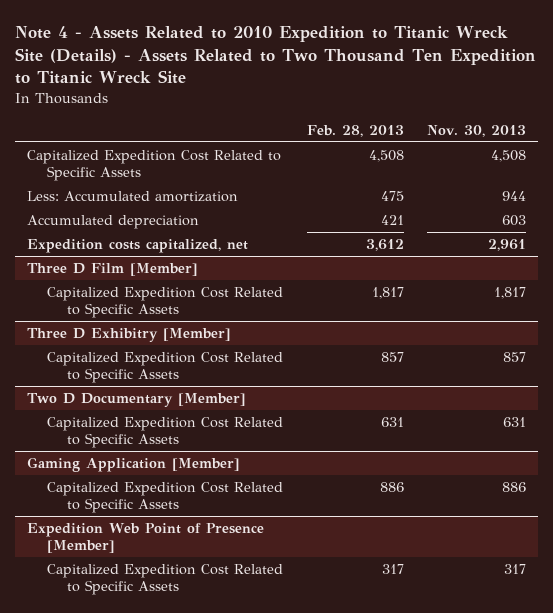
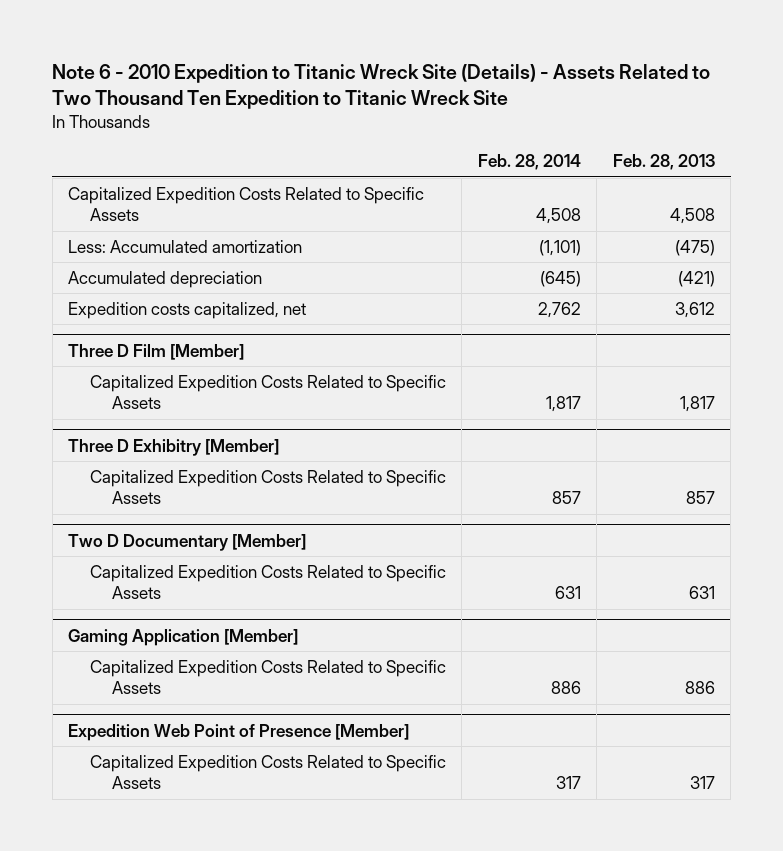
- Note 4 - Assets Related to 2010 Expedition to Titanic Wreck Site (Details) - Assets Related to Two Thousand Ten Expedition to Titanic Wreck Site
+ Note 6 - 2010 Expedition to Titanic Wreck Site (Details) - Assets Related to Two Thousand Ten Expedition to Titanic Wreck Site
- | Feb. 28, 2013 | Nov. 30, 2013
+ | Feb. 28, 2014 | Feb. 28, 2013
- Capitalized Expedition Cost Related to Specific Assets | 4,508 | 4,508
- Less: Accumulated amortization | 475 | 944
- Accumulated depreciation | 421 | 603
+ Capitalized Expedition Costs Related to Specific Assets | 4,508 | 4,508
+ Less: Accumulated amortization | (1,101) | (475)
+ Accumulated depreciation | (645) | (421)
@ Three D Film [Member]
- Capitalized Expedition Cost Related to Specific Assets | 1,817 | 1,817
+ Capitalized Expedition Costs Related to Specific Assets | 1,817 | 1,817
@ Three D Exhibitry [Member]
- Capitalized Expedition Cost Related to Specific Assets | 857 | 857
+ Capitalized Expedition Costs Related to Specific Assets | 857 | 857
@ Two D Documentary [Member]
- Capitalized Expedition Cost Related to Specific Assets | 631 | 631
+ Capitalized Expedition Costs Related to Specific Assets | 631 | 631
@ Gaming Application [Member]
- Capitalized Expedition Cost Related to Specific Assets | 886 | 886
+ Capitalized Expedition Costs Related to Specific Assets | 886 | 886
@ Expedition Web Point of Presence [Member]
- Capitalized Expedition Cost Related to Specific Assets | 317 | 317
+ Capitalized Expedition Costs Related to Specific Assets | 317 | 317

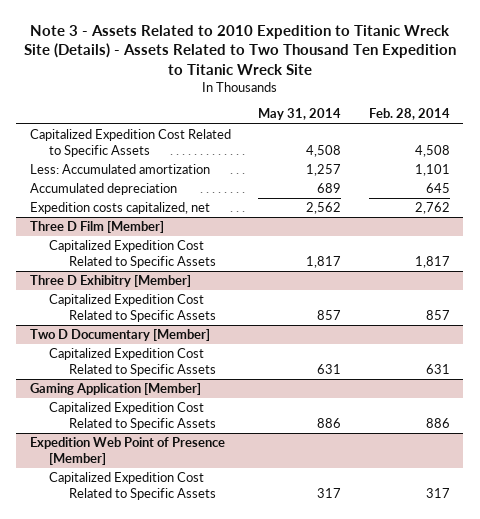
- Note 6 - 2010 Expedition to Titanic Wreck Site (Details) - Assets Related to Two Thousand Ten Expedition to Titanic Wreck Site
+ Note 3 - Assets Related to 2010 Expedition to Titanic Wreck Site (Details) - Assets Related to Two Thousand Ten Expedition to Titanic Wreck Site
- | Feb. 28, 2014 | Feb. 28, 2013
+ | May 31, 2014 | Feb. 28, 2014
- Capitalized Expedition Costs Related to Specific Assets | 4,508 | 4,508
- Less: Accumulated amortization | (1,101) | (475)
- Accumulated depreciation | (645) | (421)
+ Capitalized Expedition Cost Related to Specific Assets | 4,508 | 4,508
+ Less: Accumulated amortization | 1,257 | 1,101
+ Accumulated depreciation | 689 | 645
@ Three D Film [Member]
- Capitalized Expedition Costs Related to Specific Assets | 1,817 | 1,817
+ Capitalized Expedition Cost Related to Specific Assets | 1,817 | 1,817
@ Three D Exhibitry [Member]
- Capitalized Expedition Costs Related to Specific Assets | 857 | 857
+ Capitalized Expedition Cost Related to Specific Assets | 857 | 857
@ Two D Documentary [Member]
- Capitalized Expedition Costs Related to Specific Assets | 631 | 631
+ Capitalized Expedition Cost Related to Specific Assets | 631 | 631
@ Gaming Application [Member]
- Capitalized Expedition Costs Related to Specific Assets | 886 | 886
+ Capitalized Expedition Cost Related to Specific Assets | 886 | 886
@ Expedition Web Point of Presence [Member]
- Capitalized Expedition Costs Related to Specific Assets | 317 | 317
+ Capitalized Expedition Cost Related to Specific Assets | 317 | 317

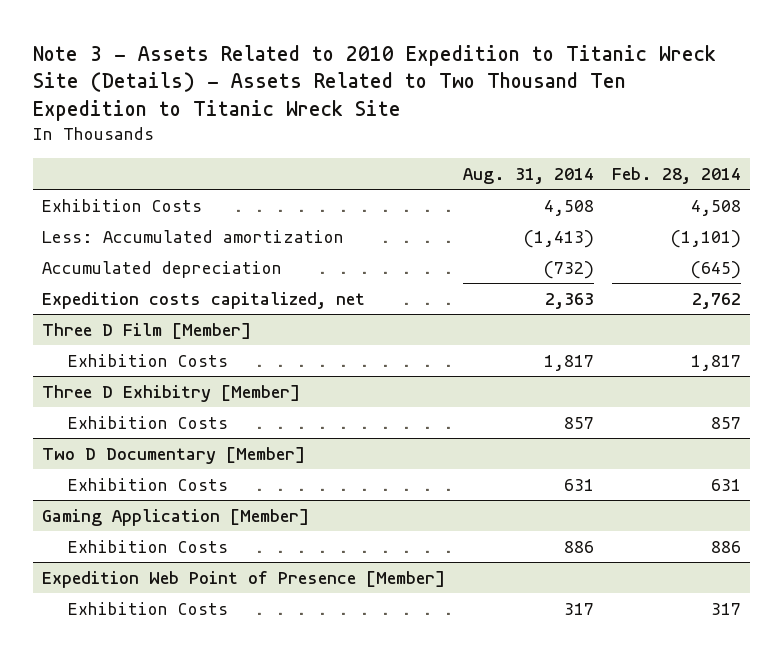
- | May 31, 2014 | Feb. 28, 2014
+ | Aug. 31, 2014 | Feb. 28, 2014
- Capitalized Expedition Cost Related to Specific Assets | 4,508 | 4,508
- Less: Accumulated amortization | 1,257 | 1,101
- Accumulated depreciation | 689 | 645
+ Exhibition Costs | 4,508 | 4,508
+ Less: Accumulated amortization | (1,413) | (1,101)
+ Accumulated depreciation | (732) | (645)
@ Three D Film [Member]
- Capitalized Expedition Cost Related to Specific Assets | 1,817 | 1,817
+ Exhibition Costs | 1,817 | 1,817
@ Three D Exhibitry [Member]
- Capitalized Expedition Cost Related to Specific Assets | 857 | 857
+ Exhibition Costs | 857 | 857
@ Two D Documentary [Member]
- Capitalized Expedition Cost Related to Specific Assets | 631 | 631
+ Exhibition Costs | 631 | 631
@ Gaming Application [Member]
- Capitalized Expedition Cost Related to Specific Assets | 886 | 886
+ Exhibition Costs | 886 | 886
@ Expedition Web Point of Presence [Member]
- Capitalized Expedition Cost Related to Specific Assets | 317 | 317
+ Exhibition Costs | 317 | 317

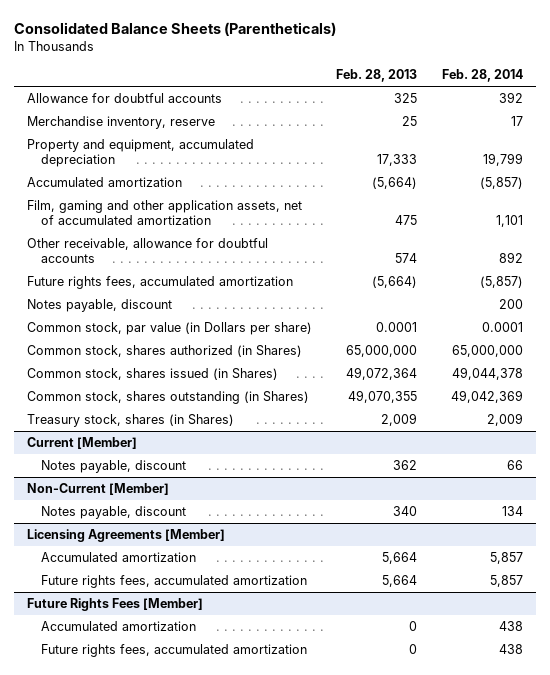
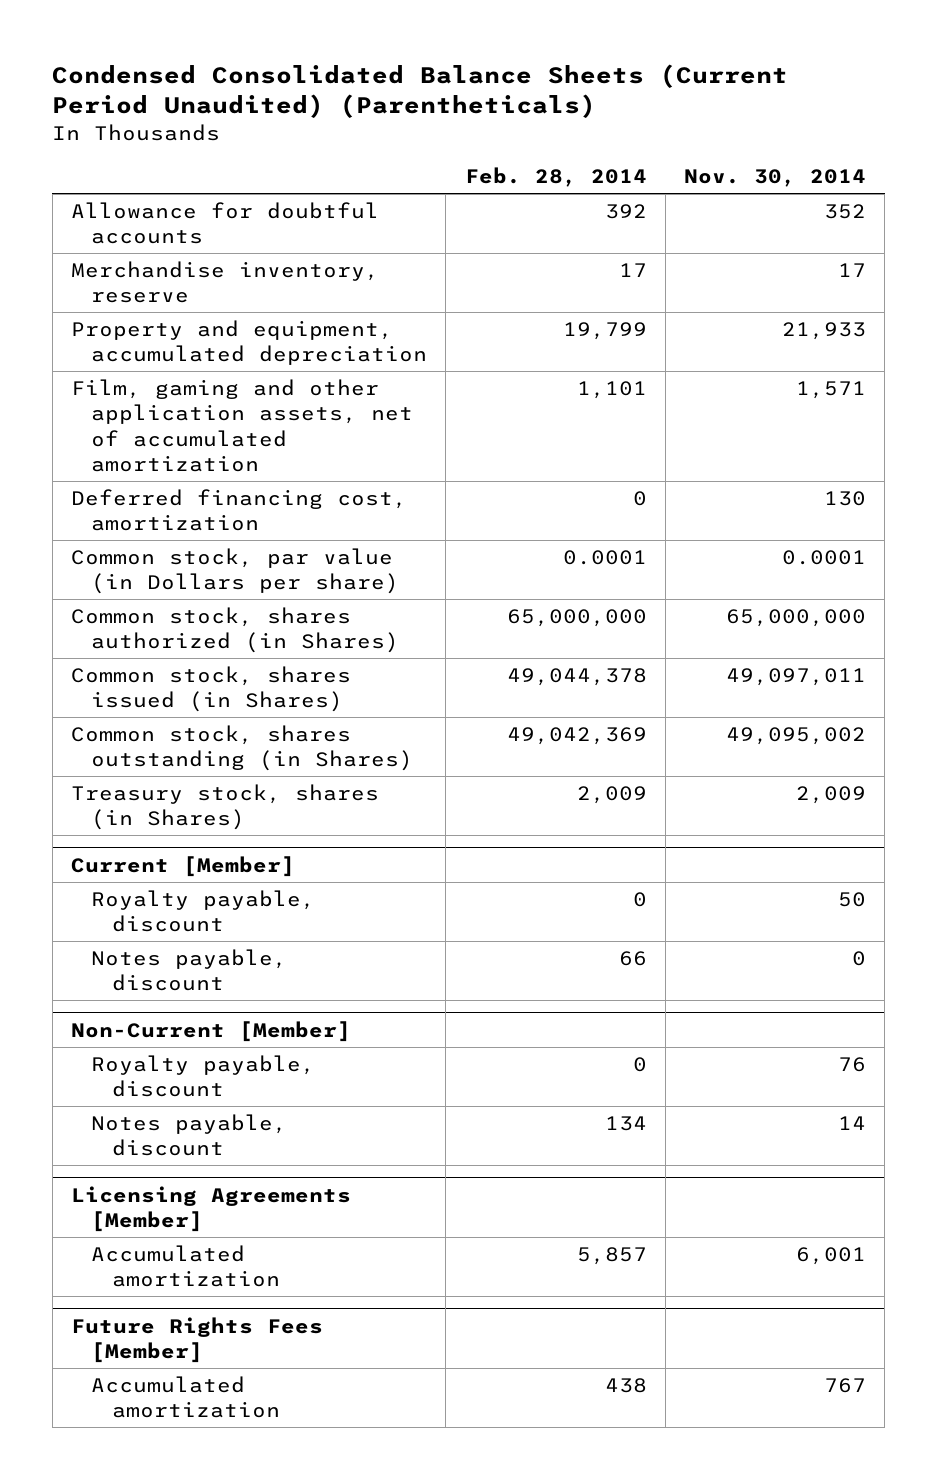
- Consolidated Balance Sheets (Parentheticals)
+ Condensed Consolidated Balance Sheets (Current Period Unaudited) (Parentheticals)
- | Feb. 28, 2013 | Feb. 28, 2014
+ | Feb. 28, 2014 | Nov. 30, 2014
- Accumulated amortization | (5,664) | (5,857)
- Other receivable, allowance for doubtful accounts | 574 | 892
- Future rights fees, accumulated amortization | (5,664) | (5,857)
- Notes payable, discount | | 200
+ Deferred financing cost, amortization | 0 | 130
@ Current [Member]
+ Royalty payable, discount | 0 | 50
@ Non-Current [Member]
+ Royalty payable, discount | 0 | 76
@ Licensing Agreements [Member]
- Future rights fees, accumulated amortization | 5,664 | 5,857
@ Future Rights Fees [Member]
- Future rights fees, accumulated amortization | 0 | 438

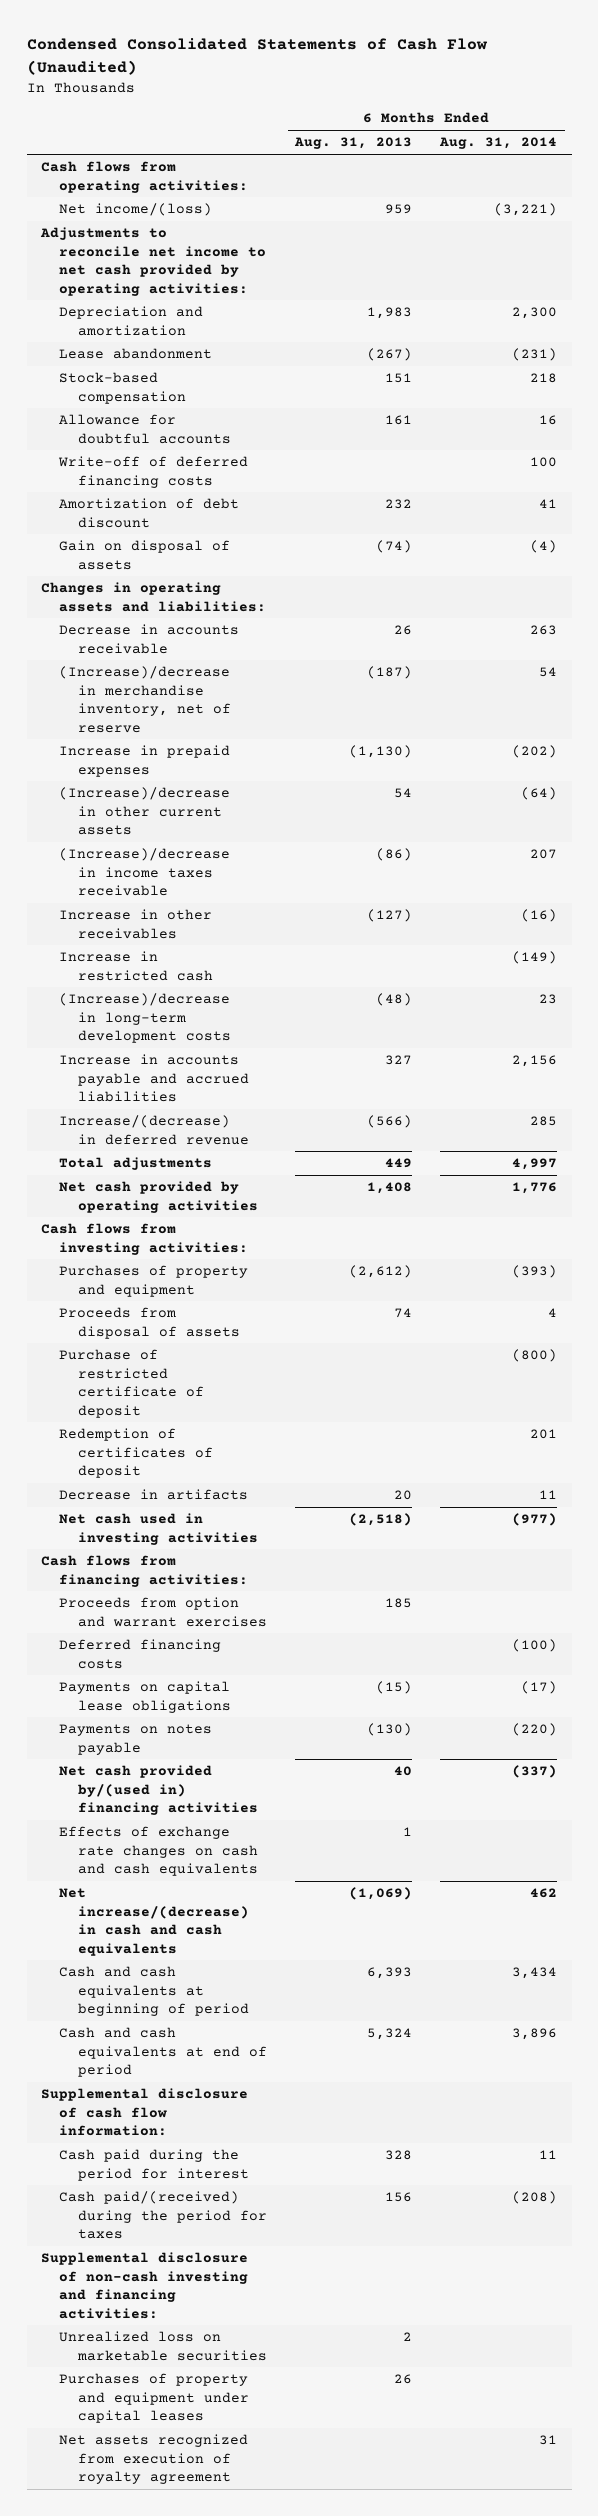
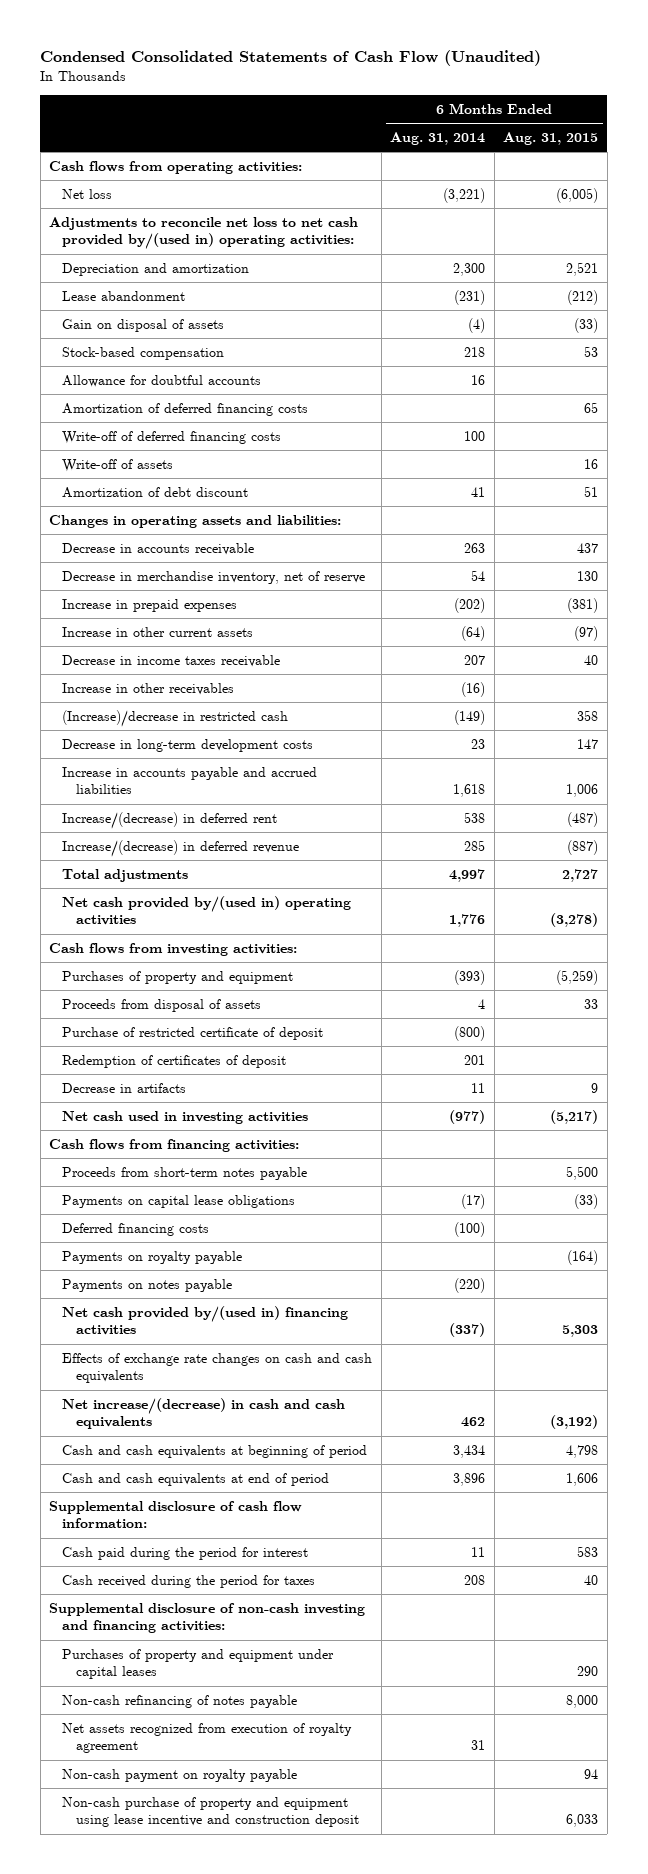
- | 6 Months Ended Aug. 31, 2013 | 6 Months Ended Aug. 31, 2014
+ | 6 Months Ended Aug. 31, 2014 | 6 Months Ended Aug. 31, 2015
- Net income/(loss) | 959 | (3,221)
- Adjustments to reconcile net income to net cash provided by operating activities:
+ Net loss | (3,221) | (6,005)
+ Adjustments to reconcile net loss to net cash provided by/(used in) operating activities:
moved up: Gain on disposal of assets | (4) | (33)
+ Amortization of deferred financing costs | | 65
+ Write-off of assets | | 16
- (Increase)/decrease in merchandise inventory, net of reserve | (187) | 54
+ Decrease in merchandise inventory, net of reserve | 54 | 130
- (Increase)/decrease in other current assets | 54 | (64)
- (Increase)/decrease in income taxes receivable | (86) | 207
+ Increase in other current assets | (64) | (97)
+ Decrease in income taxes receivable | 207 | 40
- Increase in restricted cash | | (149)
- (Increase)/decrease in long-term development costs | (48) | 23
- Increase in accounts payable and accrued liabilities | 327 | 2,156
+ (Increase)/decrease in restricted cash | (149) | 358
+ Decrease in long-term development costs | 23 | 147
+ Increase in accounts payable and accrued liabilities | 1,618 | 1,006
+ Increase/(decrease) in deferred rent | 538 | (487)
- Net cash provided by operating activities | 1,408 | 1,776
+ Net cash provided by/(used in) operating activities | 1,776 | (3,278)
- Proceeds from option and warrant exercises | 185 |
+ Proceeds from short-term notes payable | | 5,500
moved down: Deferred financing costs | (100) |
+ Payments on royalty payable | | (164)
- Cash paid/(received) during the period for taxes | 156 | (208)
+ Cash received during the period for taxes | 208 | 40
- Unrealized loss on marketable securities | 2 |
+ Non-cash refinancing of notes payable | | 8,000
+ Non-cash payment on royalty payable | | 94
+ Non-cash purchase of property and equipment using lease incentive and construction deposit | | 6,033

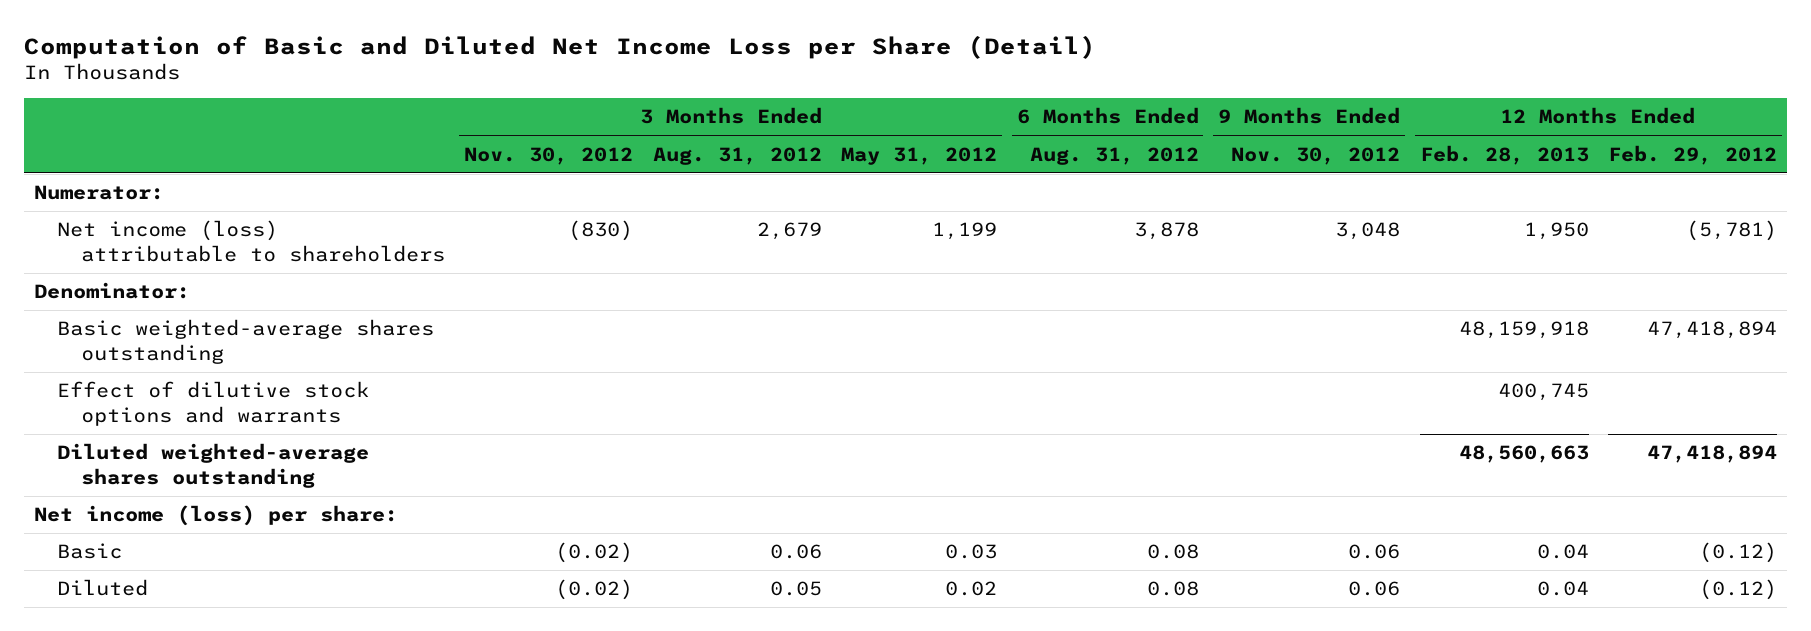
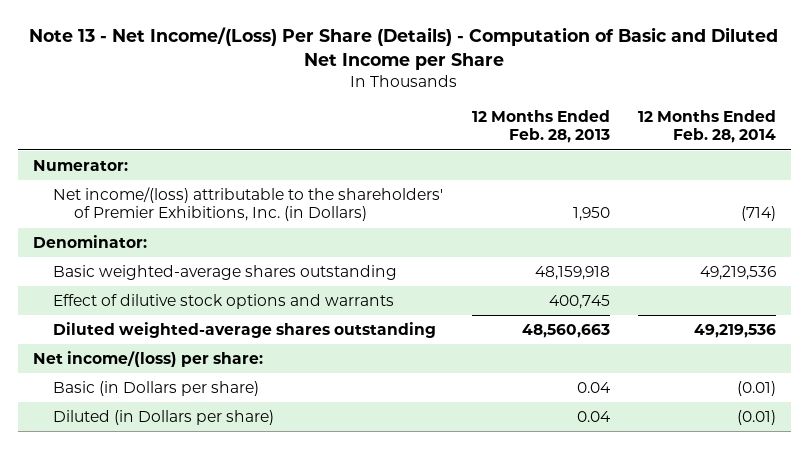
- Computation of Basic and Diluted Net Income Loss per Share (Detail)
+ Note 13 - Net Income/(Loss) Per Share (Details) - Computation of Basic and Diluted Net Income per Share
- | 3 Months Ended Nov. 30, 2012 | 3 Months Ended Aug. 31, 2012 | 3 Months Ended May 31, 2012 | 6 Months Ended Aug. 31, 2012 | 9 Months Ended Nov. 30, 2012 | 12 Months Ended Feb. 28, 2013 | 12 Months Ended Feb. 29, 2012
+ | 12 Months Ended Feb. 28, 2013 | 12 Months Ended Feb. 28, 2014
- Net income (loss) attributable to shareholders | (830) | 2,679 | 1,199 | 3,878 | 3,048 | 1,950 | (5,781)
+ Net income/(loss) attributable to the shareholders' of Premier Exhibitions, Inc. (in Dollars) | 1,950 | (714)
- Net income (loss) per share:
- Basic | (0.02) | 0.06 | 0.03 | 0.08 | 0.06 | 0.04 | (0.12)
- Diluted | (0.02) | 0.05 | 0.02 | 0.08 | 0.06 | 0.04 | (0.12)
+ Net income/(loss) per share:
+ Basic (in Dollars per share) | 0.04 | (0.01)
+ Diluted (in Dollars per share) | 0.04 | (0.01)

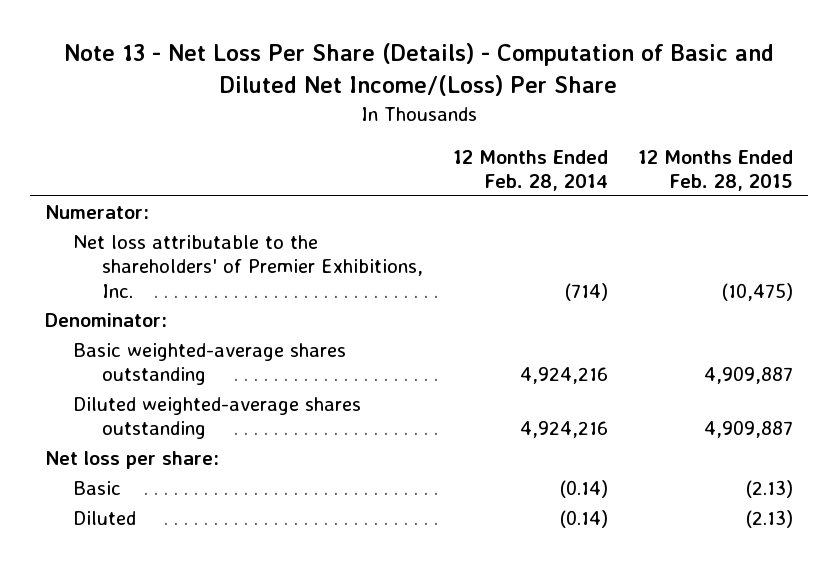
- Note 13 - Net Income/(Loss) Per Share (Details) - Computation of Basic and Diluted Net Income per Share
+ Note 13 - Net Loss Per Share (Details) - Computation of Basic and Diluted Net Income/(Loss) Per Share
- | 12 Months Ended Feb. 28, 2013 | 12 Months Ended Feb. 28, 2014
+ | 12 Months Ended Feb. 28, 2014 | 12 Months Ended Feb. 28, 2015
- Net income/(loss) attributable to the shareholders' of Premier Exhibitions, Inc. (in Dollars) | 1,950 | (714)
+ Net loss attributable to the shareholders' of Premier Exhibitions, Inc. | (714) | (10,475)
- Basic weighted-average shares outstanding | 48,159,918 | 49,219,536
- Effect of dilutive stock options and warrants | 400,745 |
- Diluted weighted-average shares outstanding | 48,560,663 | 49,219,536
- Net income/(loss) per share:
- Basic (in Dollars per share) | 0.04 | (0.01)
- Diluted (in Dollars per share) | 0.04 | (0.01)
+ Basic weighted-average shares outstanding | 4,924,216 | 4,909,887
+ Diluted weighted-average shares outstanding | 4,924,216 | 4,909,887
+ Net loss per share:
+ Basic | (0.14) | (2.13)
+ Diluted | (0.14) | (2.13)

